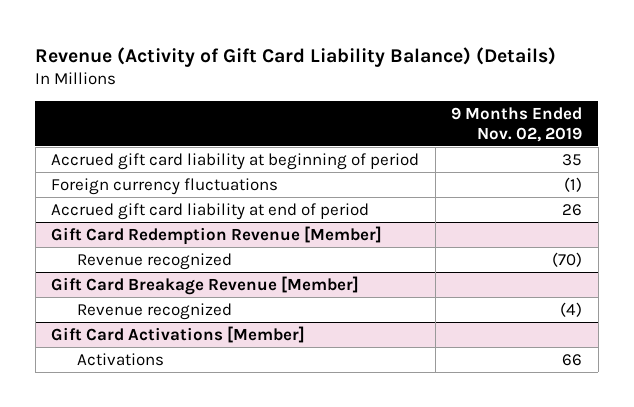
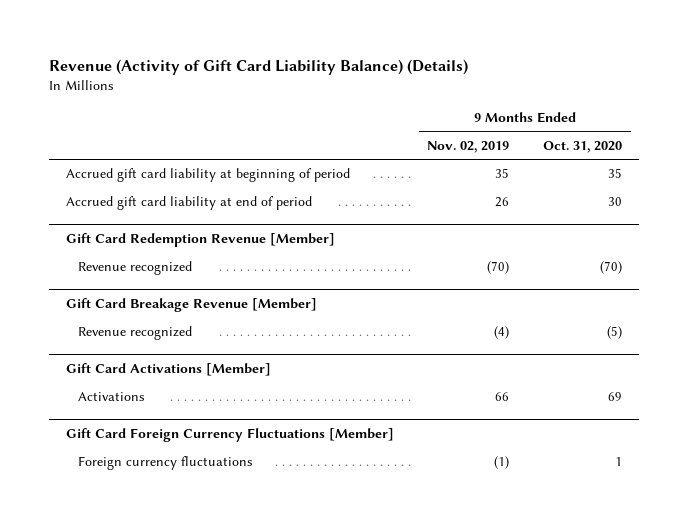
- | 9 Months Ended Nov. 02, 2019
+ | 9 Months Ended Nov. 02, 2019 | 9 Months Ended Oct. 31, 2020
- Foreign currency fluctuations | (1)
+ Gift Card Foreign Currency Fluctuations [Member]
+ Foreign currency fluctuations | (1) | 1

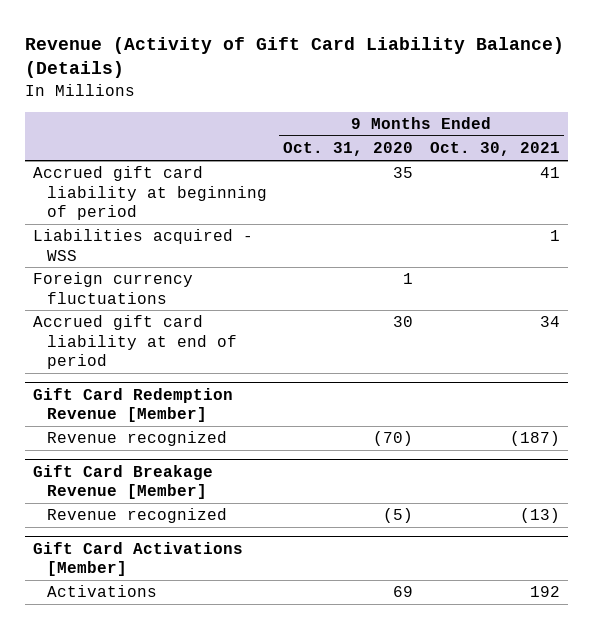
- | 9 Months Ended Nov. 02, 2019 | 9 Months Ended Oct. 31, 2020
+ | 9 Months Ended Oct. 31, 2020 | 9 Months Ended Oct. 30, 2021
+ Liabilities acquired - WSS | | 1
+ Foreign currency fluctuations | 1 |
- Gift Card Foreign Currency Fluctuations [Member]
- Foreign currency fluctuations | (1) | 1

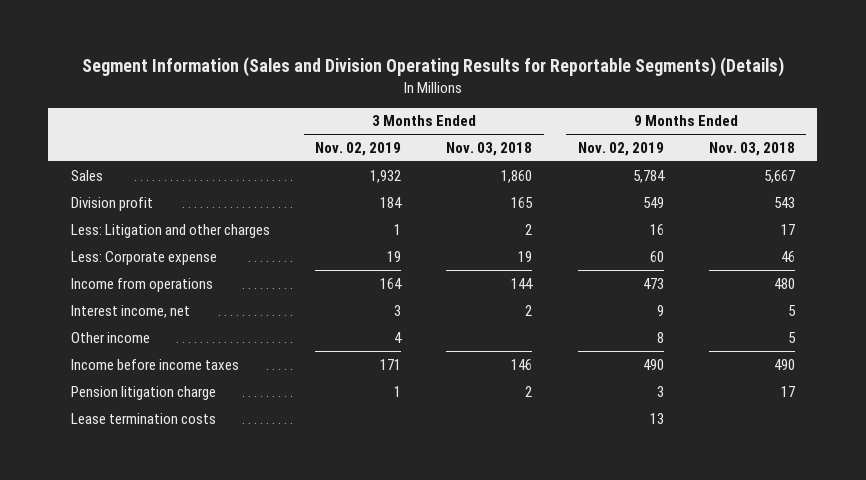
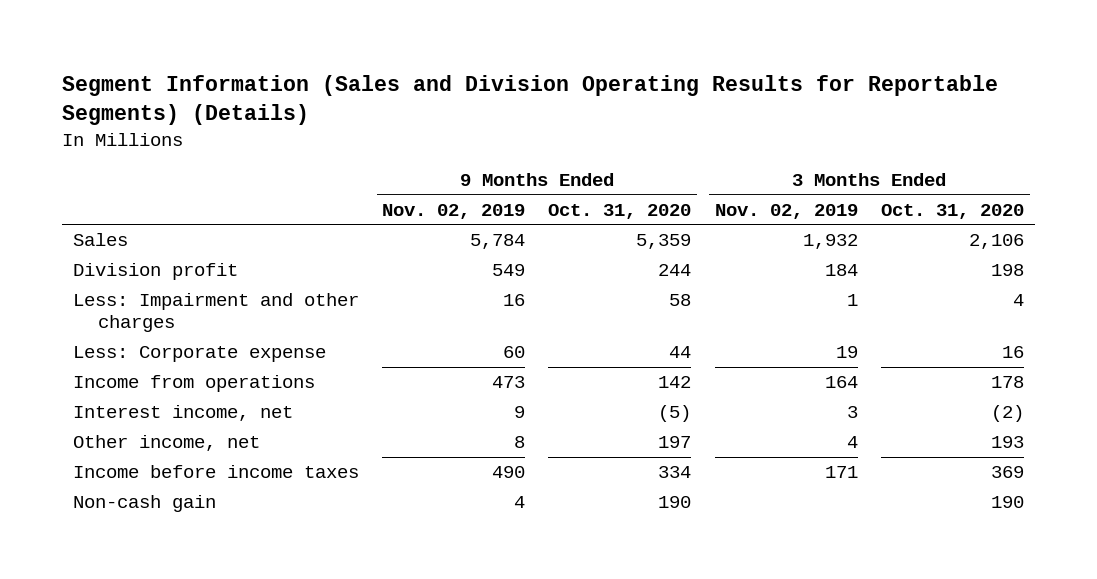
- | 3 Months Ended Nov. 02, 2019 | 3 Months Ended Nov. 03, 2018 | 9 Months Ended Nov. 02, 2019 | 9 Months Ended Nov. 03, 2018
+ | 9 Months Ended Nov. 02, 2019 | 9 Months Ended Oct. 31, 2020 | 3 Months Ended Nov. 02, 2019 | 3 Months Ended Oct. 31, 2020
- Less: Litigation and other charges | 1 | 2 | 16 | 17
+ Less: Impairment and other charges | 16 | 58 | 1 | 4
- Other income | 4 | | 8 | 5
+ Other income, net | 8 | 197 | 4 | 193
- Pension litigation charge | 1 | 2 | 3 | 17
- Lease termination costs | | | 13 |
+ Non-cash gain | 4 | 190 | | 190

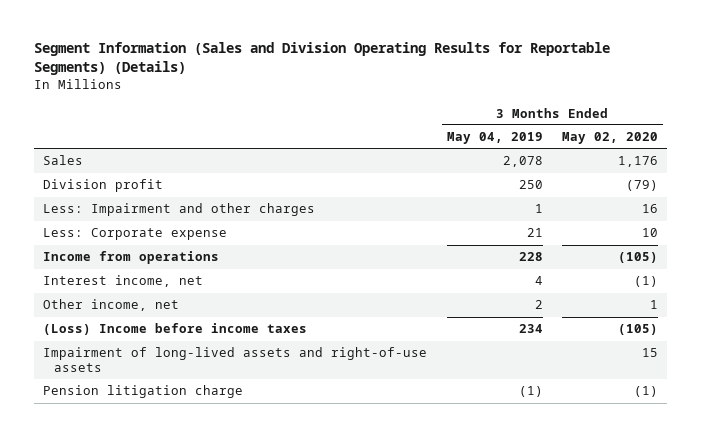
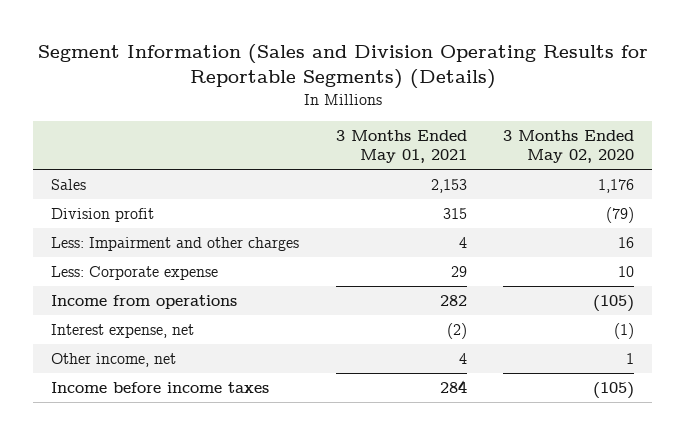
- | 3 Months Ended May 04, 2019 | 3 Months Ended May 02, 2020
+ | 3 Months Ended May 01, 2021 | 3 Months Ended May 02, 2020
- Interest income, net | 4 | (1)
+ Interest expense, net | (2) | (1)
- (Loss) Income before income taxes | 234 | (105)
- Impairment of long-lived assets and right-of-use assets | | 15
- Pension litigation charge | (1) | (1)
+ Income before income taxes | 284 | (105)

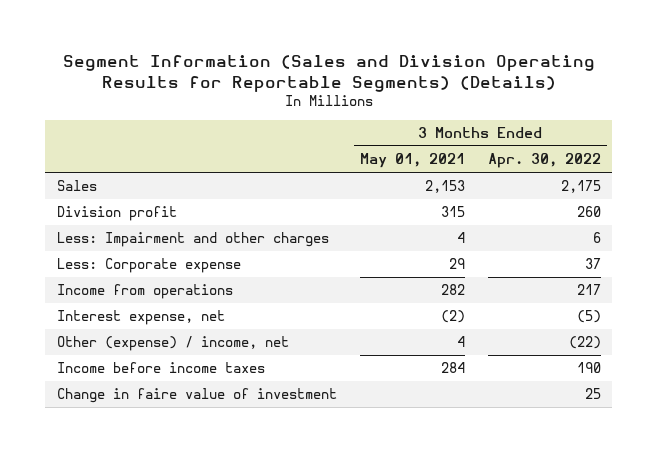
- | 3 Months Ended May 01, 2021 | 3 Months Ended May 02, 2020
+ | 3 Months Ended May 01, 2021 | 3 Months Ended Apr. 30, 2022
- Other income, net | 4 | 1
+ Other (expense) / income, net | 4 | (22)
+ Change in faire value of investment | | 25

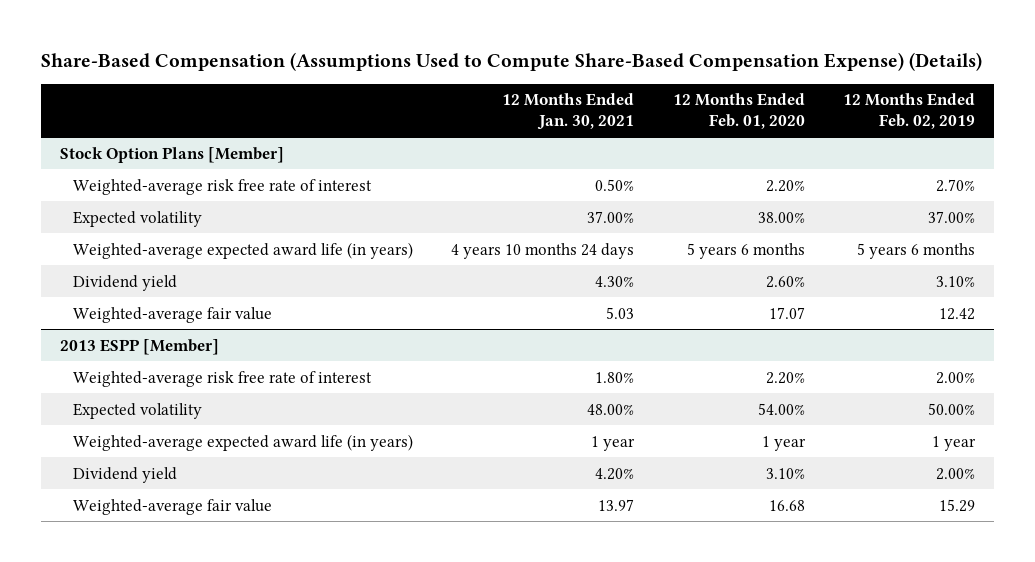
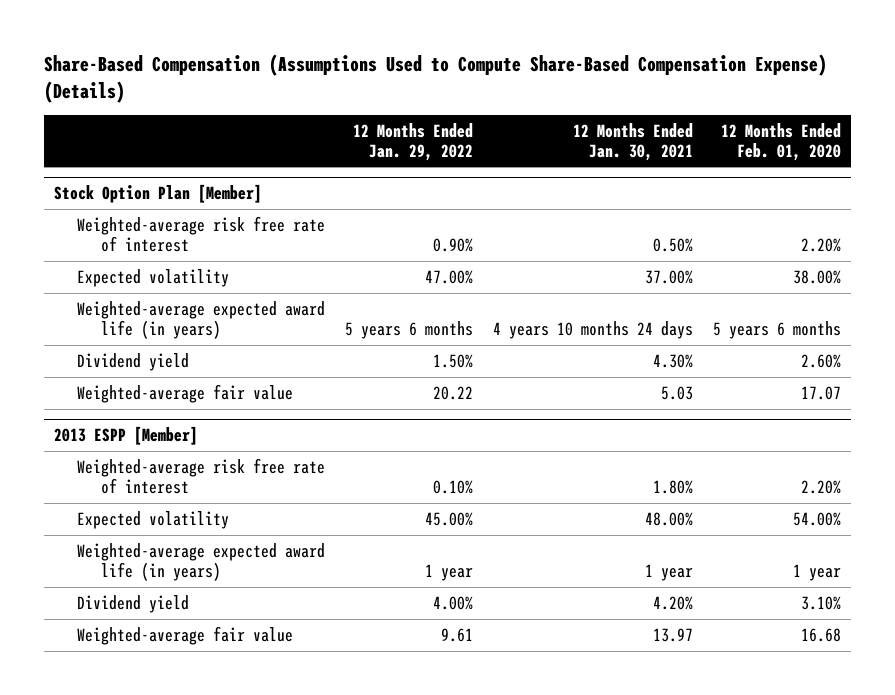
- | 12 Months Ended Jan. 30, 2021 | 12 Months Ended Feb. 01, 2020 | 12 Months Ended Feb. 02, 2019
+ | 12 Months Ended Jan. 29, 2022 | 12 Months Ended Jan. 30, 2021 | 12 Months Ended Feb. 01, 2020
- Stock Option Plans [Member]
+ Stock Option Plan [Member]

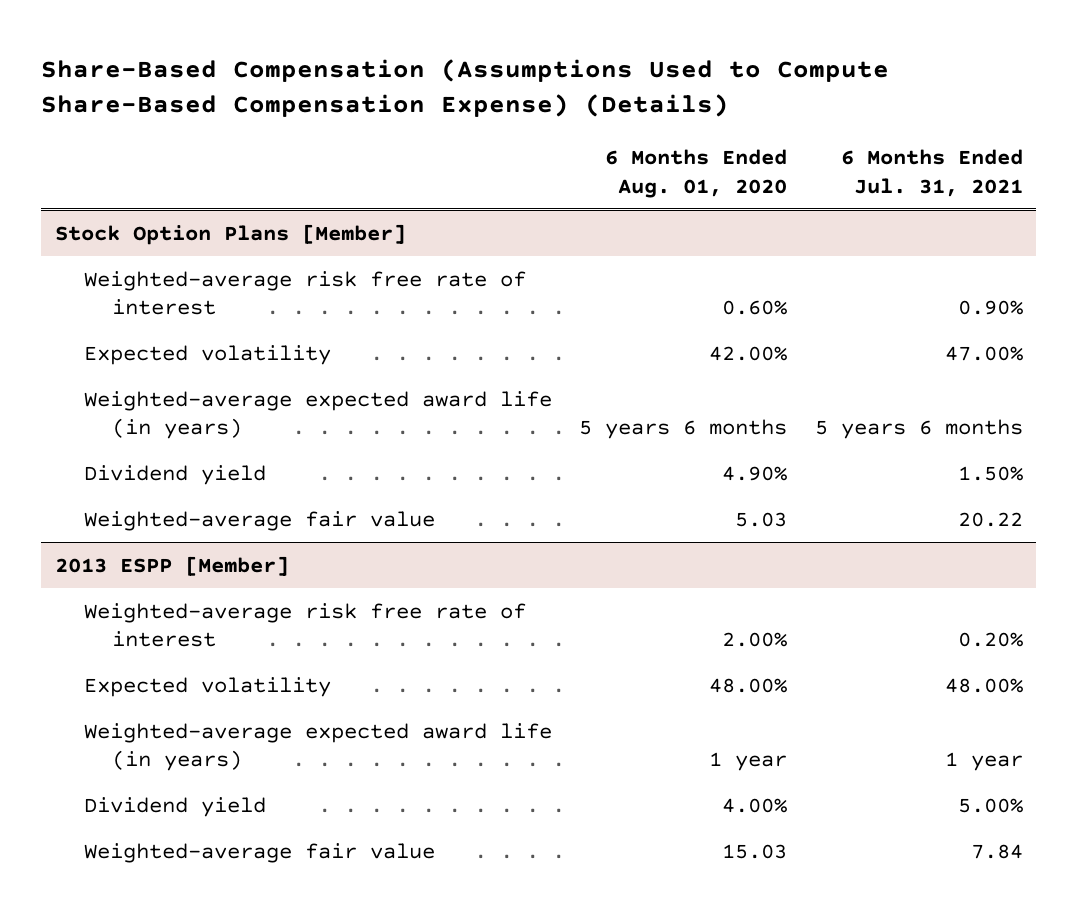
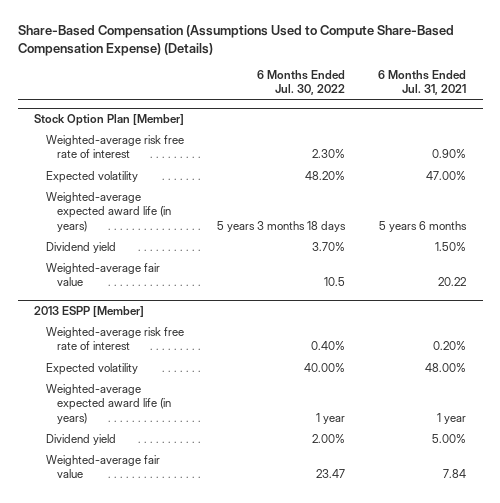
- | 6 Months Ended Aug. 01, 2020 | 6 Months Ended Jul. 31, 2021
+ | 6 Months Ended Jul. 30, 2022 | 6 Months Ended Jul. 31, 2021
- Stock Option Plans [Member]
+ Stock Option Plan [Member]

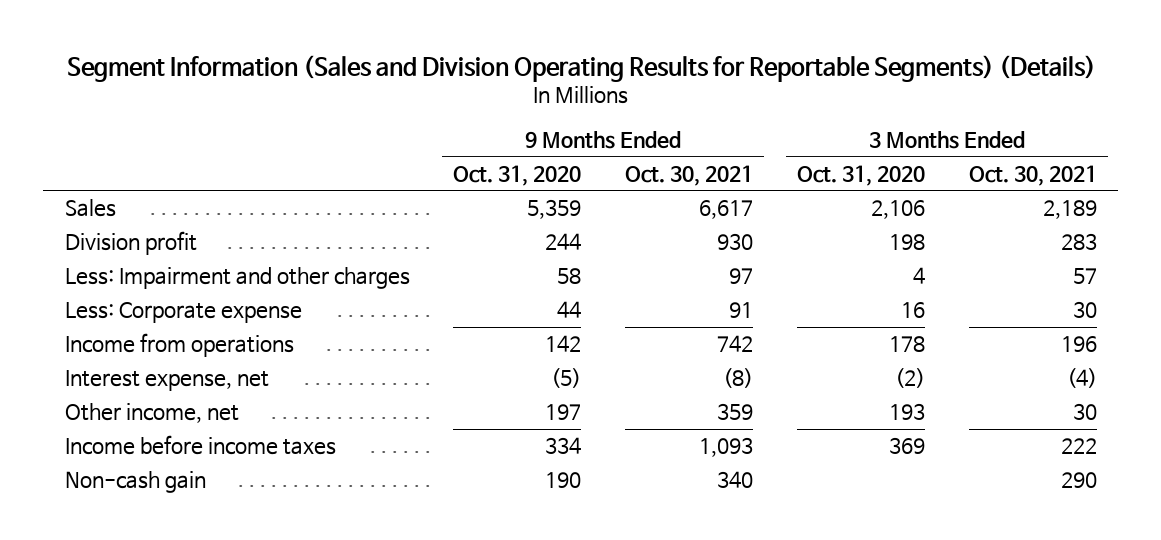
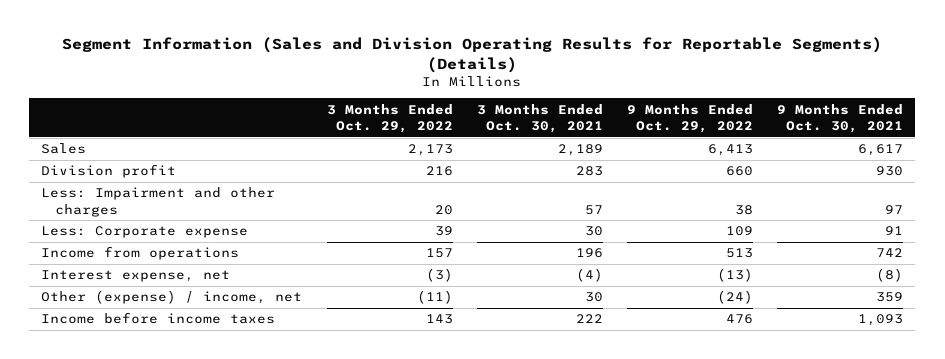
- | 9 Months Ended Oct. 31, 2020 | 9 Months Ended Oct. 30, 2021 | 3 Months Ended Oct. 31, 2020 | 3 Months Ended Oct. 30, 2021
+ | 3 Months Ended Oct. 29, 2022 | 3 Months Ended Oct. 30, 2021 | 9 Months Ended Oct. 29, 2022 | 9 Months Ended Oct. 30, 2021
- Other income, net | 197 | 359 | 193 | 30
+ Other (expense) / income, net | (11) | 30 | (24) | 359
- Non-cash gain | 190 | 340 | | 290

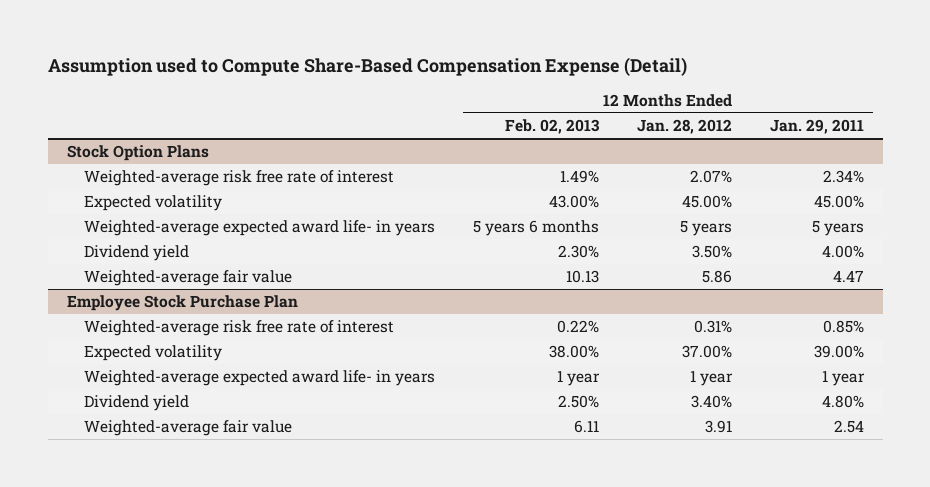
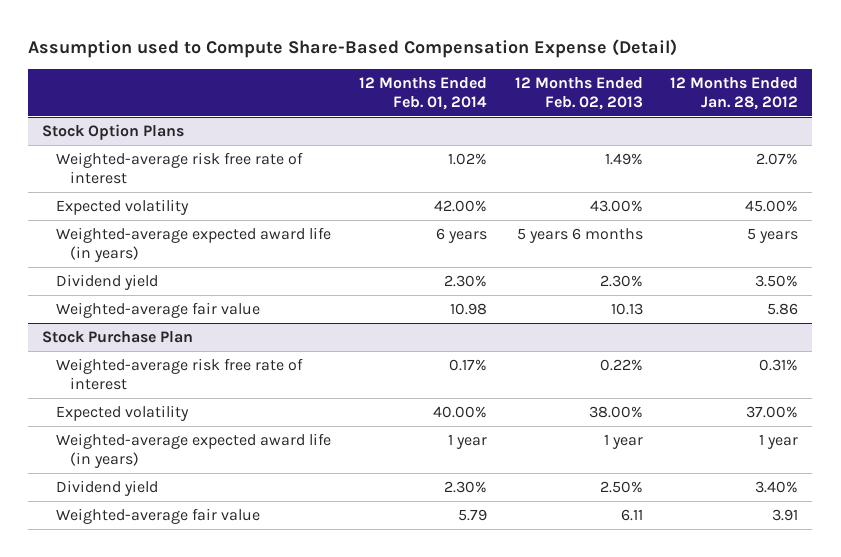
- | 12 Months Ended Feb. 02, 2013 | 12 Months Ended Jan. 28, 2012 | 12 Months Ended Jan. 29, 2011
+ | 12 Months Ended Feb. 01, 2014 | 12 Months Ended Feb. 02, 2013 | 12 Months Ended Jan. 28, 2012
@ Stock Option Plans
- Weighted-average expected award life- in years | 5 years 6 months | 5 years | 5 years
+ Weighted-average expected award life (in years) | 6 years | 5 years 6 months | 5 years
- Employee Stock Purchase Plan
+ Stock Purchase Plan
- Weighted-average expected award life- in years | 1 year | 1 year | 1 year
+ Weighted-average expected award life (in years) | 1 year | 1 year | 1 year

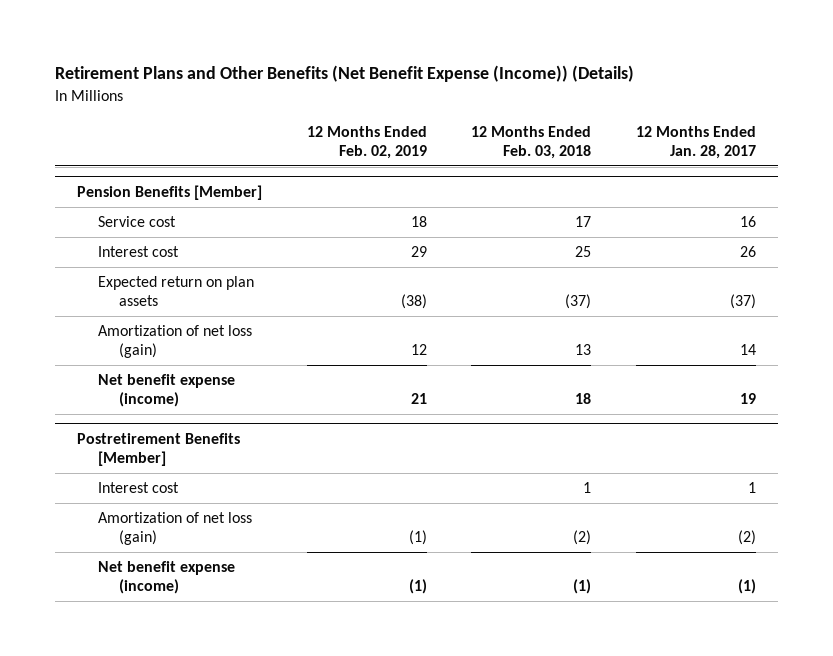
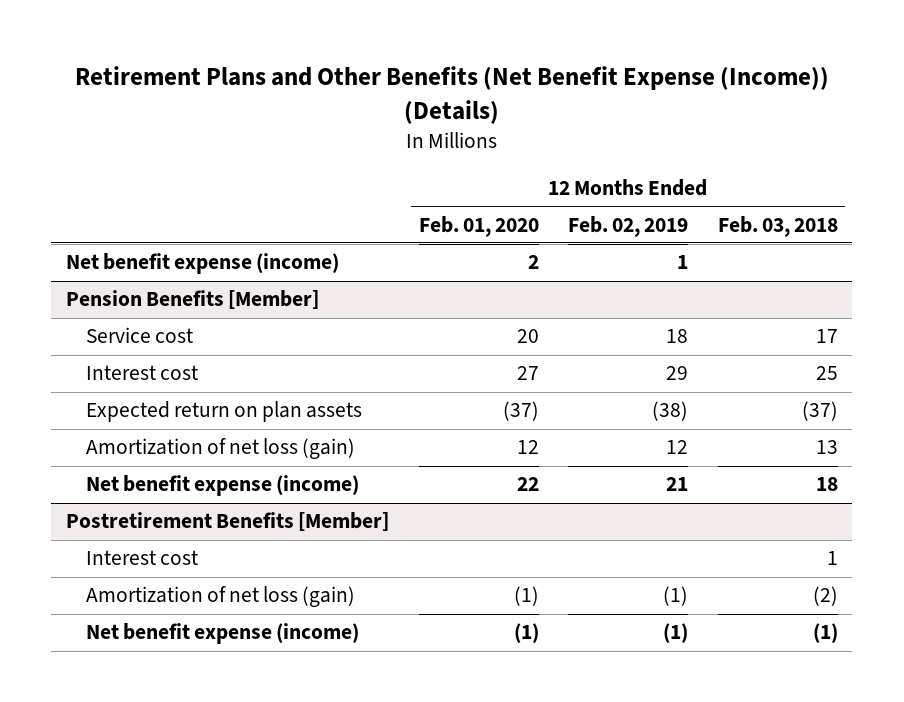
- | 12 Months Ended Feb. 02, 2019 | 12 Months Ended Feb. 03, 2018 | 12 Months Ended Jan. 28, 2017
+ | 12 Months Ended Feb. 01, 2020 | 12 Months Ended Feb. 02, 2019 | 12 Months Ended Feb. 03, 2018
+ Net benefit expense (income) | 2 | 1 |

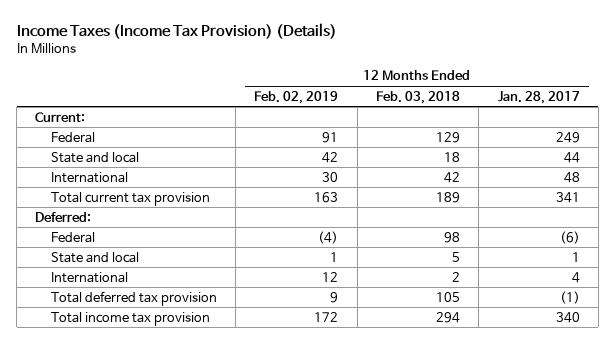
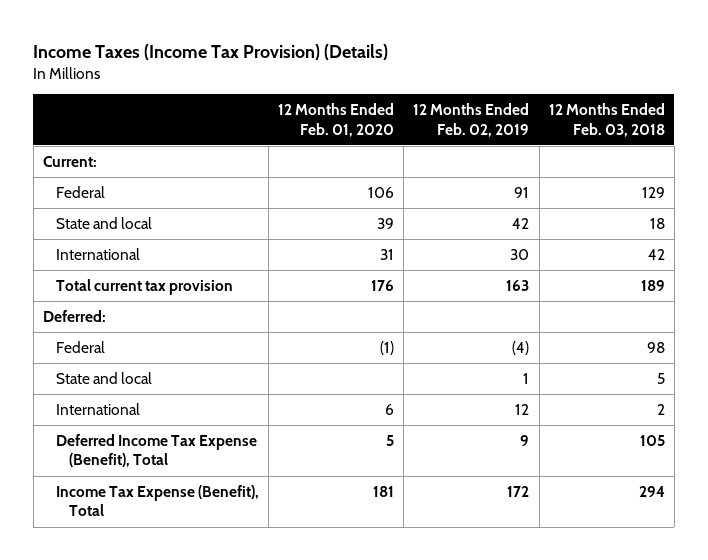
- | 12 Months Ended Feb. 02, 2019 | 12 Months Ended Feb. 03, 2018 | 12 Months Ended Jan. 28, 2017
+ | 12 Months Ended Feb. 01, 2020 | 12 Months Ended Feb. 02, 2019 | 12 Months Ended Feb. 03, 2018
- Total deferred tax provision | 9 | 105 | (1)
- Total income tax provision | 172 | 294 | 340
+ Deferred Income Tax Expense (Benefit), Total | 5 | 9 | 105
+ Income Tax Expense (Benefit), Total | 181 | 172 | 294

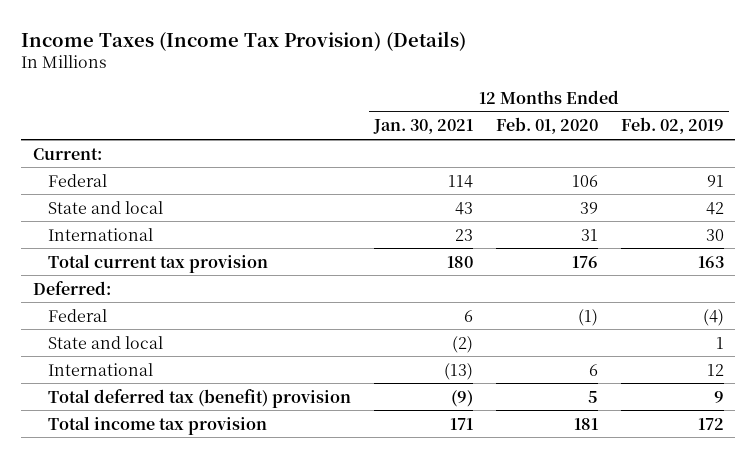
- | 12 Months Ended Feb. 01, 2020 | 12 Months Ended Feb. 02, 2019 | 12 Months Ended Feb. 03, 2018
+ | 12 Months Ended Jan. 30, 2021 | 12 Months Ended Feb. 01, 2020 | 12 Months Ended Feb. 02, 2019
- Deferred Income Tax Expense (Benefit), Total | 5 | 9 | 105
- Income Tax Expense (Benefit), Total | 181 | 172 | 294
+ Total deferred tax (benefit) provision | (9) | 5 | 9
+ Total income tax provision | 171 | 181 | 172

